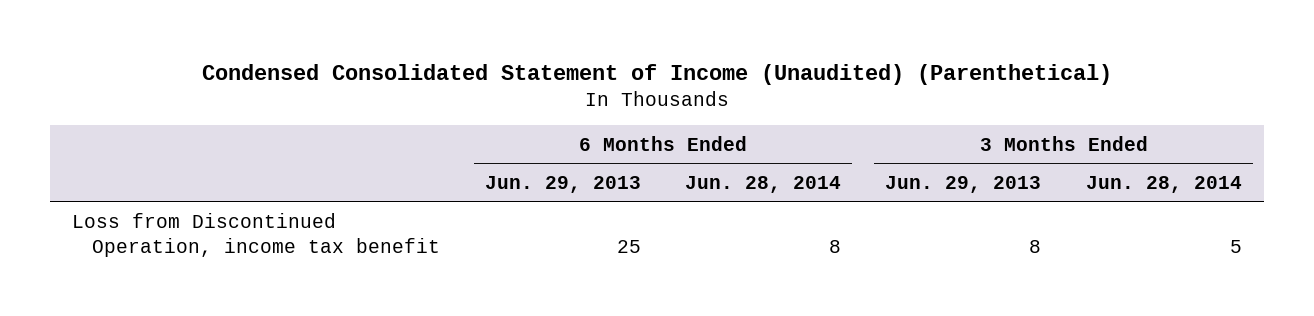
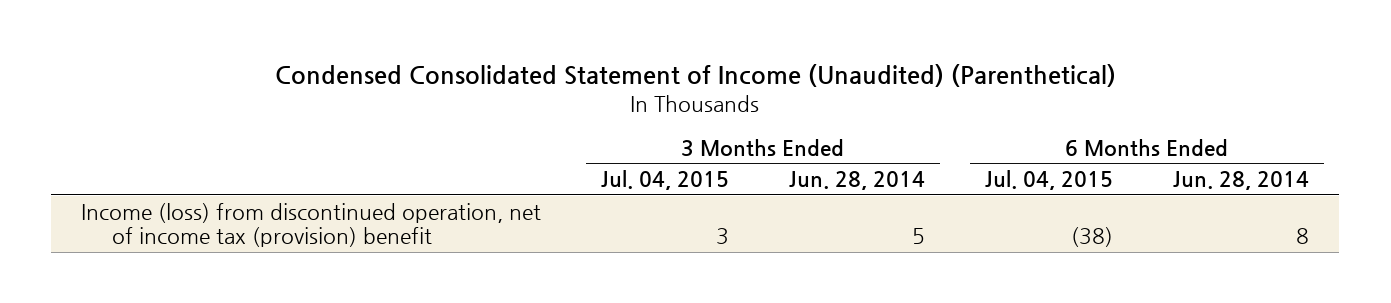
- | 6 Months Ended Jun. 29, 2013 | 6 Months Ended Jun. 28, 2014 | 3 Months Ended Jun. 29, 2013 | 3 Months Ended Jun. 28, 2014
+ | 3 Months Ended Jul. 04, 2015 | 3 Months Ended Jun. 28, 2014 | 6 Months Ended Jul. 04, 2015 | 6 Months Ended Jun. 28, 2014
- Loss from Discontinued Operation, income tax benefit | 25 | 8 | 8 | 5
+ Income (loss) from discontinued operation, net of income tax (provision) benefit | 3 | 5 | (38) | 8

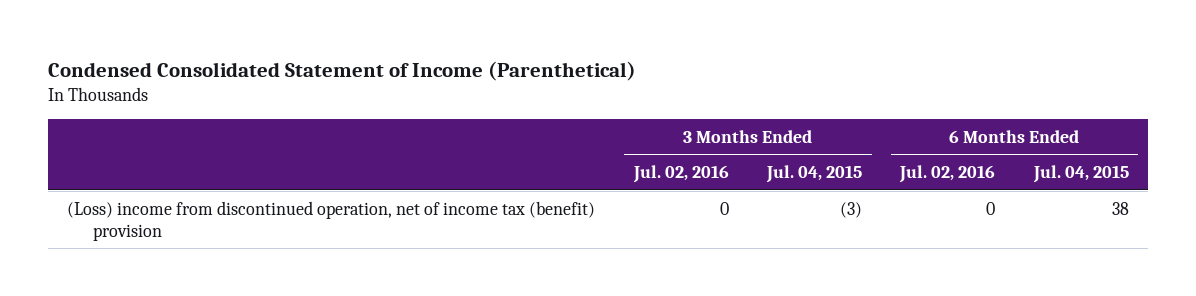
- Condensed Consolidated Statement of Income (Unaudited) (Parenthetical)
+ Condensed Consolidated Statement of Income (Parenthetical)
- | 3 Months Ended Jul. 04, 2015 | 3 Months Ended Jun. 28, 2014 | 6 Months Ended Jul. 04, 2015 | 6 Months Ended Jun. 28, 2014
+ | 3 Months Ended Jul. 02, 2016 | 3 Months Ended Jul. 04, 2015 | 6 Months Ended Jul. 02, 2016 | 6 Months Ended Jul. 04, 2015
- Income (loss) from discontinued operation, net of income tax (provision) benefit | 3 | 5 | (38) | 8
+ (Loss) income from discontinued operation, net of income tax (benefit) provision | 0 | (3) | 0 | 38

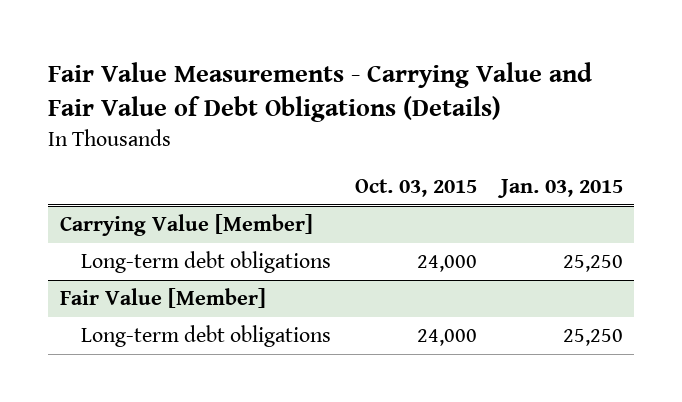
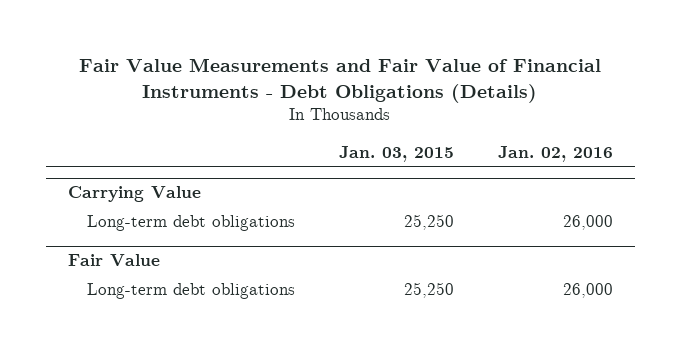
- Fair Value Measurements - Carrying Value and Fair Value of Debt Obligations (Details)
+ Fair Value Measurements and Fair Value of Financial Instruments - Debt Obligations (Details)
- | Oct. 03, 2015 | Jan. 03, 2015
+ | Jan. 03, 2015 | Jan. 02, 2016
- Carrying Value [Member]
+ Carrying Value
- Fair Value [Member]
+ Fair Value

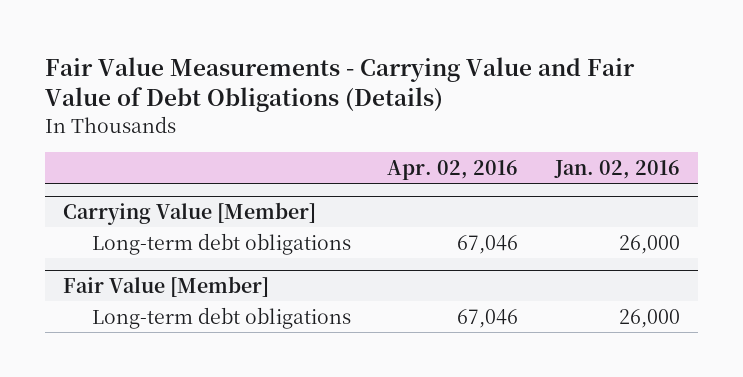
- Fair Value Measurements and Fair Value of Financial Instruments - Debt Obligations (Details)
+ Fair Value Measurements - Carrying Value and Fair Value of Debt Obligations (Details)
- | Jan. 03, 2015 | Jan. 02, 2016
+ | Apr. 02, 2016 | Jan. 02, 2016
- Carrying Value
+ Carrying Value [Member]
- Fair Value
+ Fair Value [Member]

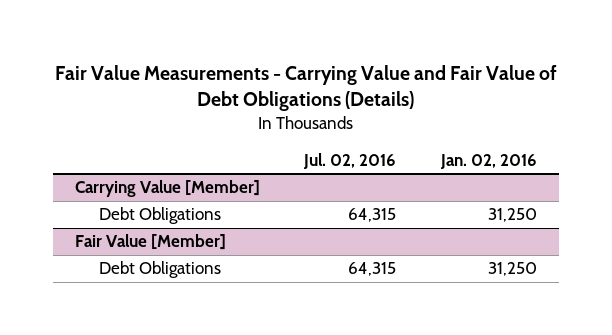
- | Apr. 02, 2016 | Jan. 02, 2016
+ | Jul. 02, 2016 | Jan. 02, 2016
@ Carrying Value [Member]
- Long-term debt obligations | 67,046 | 26,000
+ Debt Obligations | 64,315 | 31,250
@ Fair Value [Member]
- Long-term debt obligations | 67,046 | 26,000
+ Debt Obligations | 64,315 | 31,250

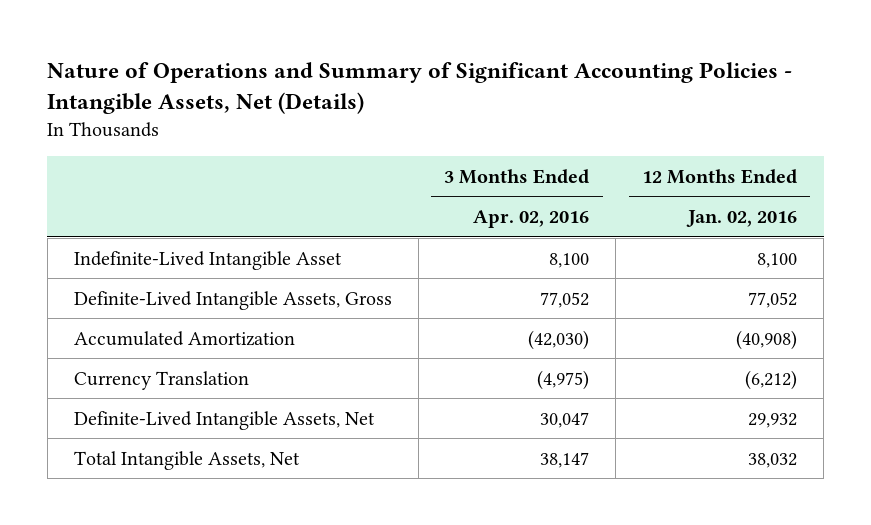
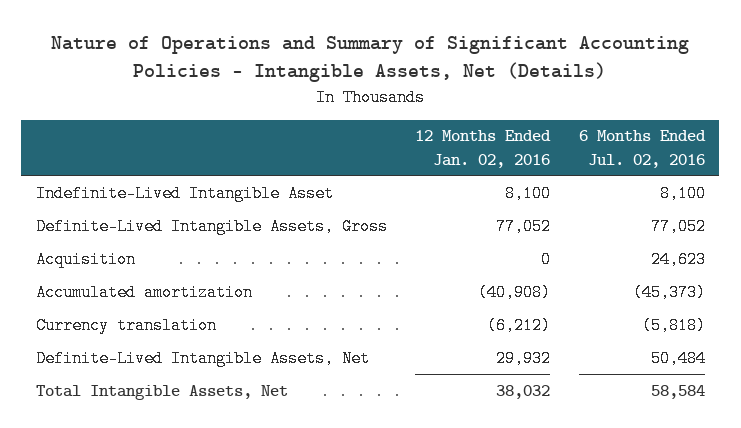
- | 3 Months Ended Apr. 02, 2016 | 12 Months Ended Jan. 02, 2016
+ | 12 Months Ended Jan. 02, 2016 | 6 Months Ended Jul. 02, 2016
- Accumulated Amortization | (42,030) | (40,908)
- Currency Translation | (4,975) | (6,212)
+ Acquisition | 0 | 24,623
+ Accumulated amortization | (40,908) | (45,373)
+ Currency translation | (6,212) | (5,818)

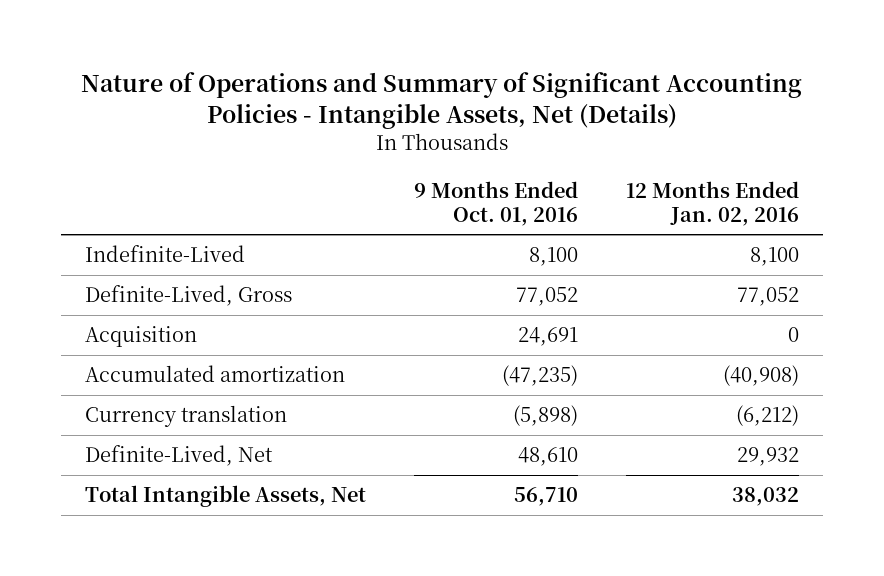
- | 12 Months Ended Jan. 02, 2016 | 6 Months Ended Jul. 02, 2016
+ | 9 Months Ended Oct. 01, 2016 | 12 Months Ended Jan. 02, 2016
- Indefinite-Lived Intangible Asset | 8,100 | 8,100
- Definite-Lived Intangible Assets, Gross | 77,052 | 77,052
+ Indefinite-Lived | 8,100 | 8,100
+ Definite-Lived, Gross | 77,052 | 77,052
- Definite-Lived Intangible Assets, Net | 29,932 | 50,484
+ Definite-Lived, Net | 48,610 | 29,932

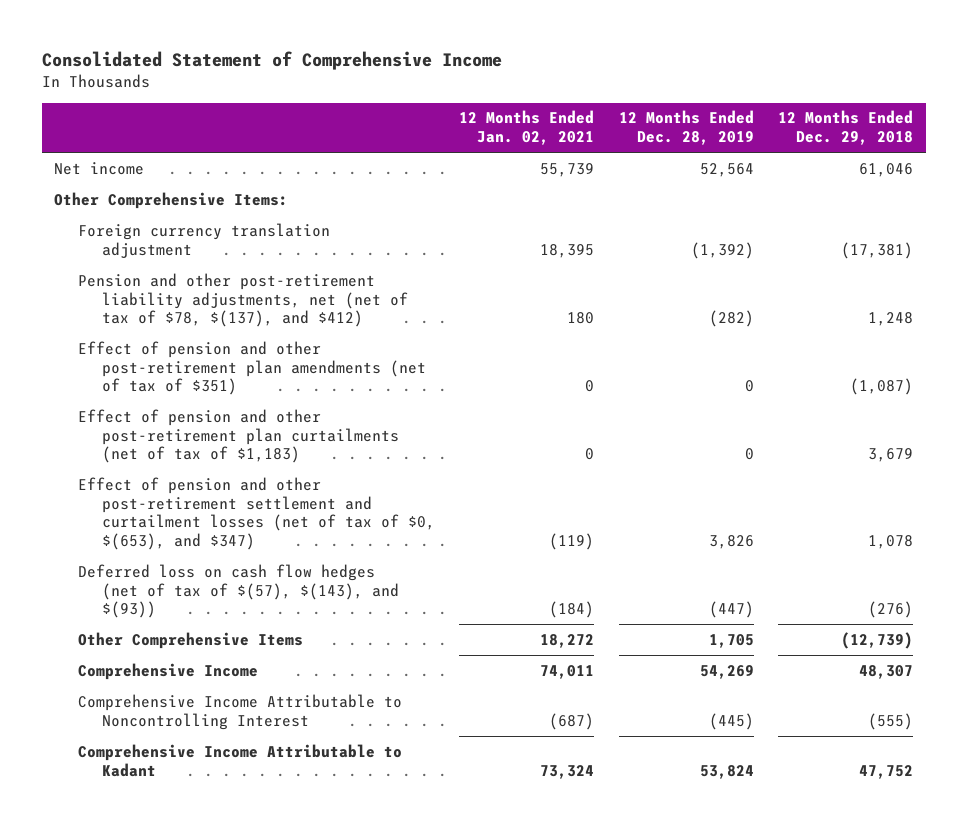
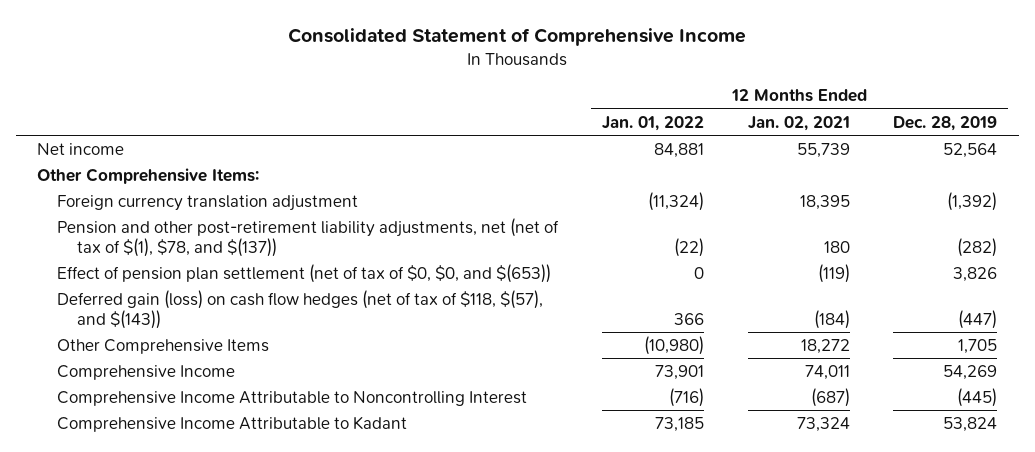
- | 12 Months Ended Jan. 02, 2021 | 12 Months Ended Dec. 28, 2019 | 12 Months Ended Dec. 29, 2018
+ | 12 Months Ended Jan. 01, 2022 | 12 Months Ended Jan. 02, 2021 | 12 Months Ended Dec. 28, 2019
- Pension and other post-retirement liability adjustments, net (net of tax of $78, $(137), and $412) | 180 | (282) | 1,248
- Effect of pension and other post-retirement plan amendments (net of tax of $351) | 0 | 0 | (1,087)
- Effect of pension and other post-retirement plan curtailments (net of tax of $1,183) | 0 | 0 | 3,679
- Effect of pension and other post-retirement settlement and curtailment losses (net of tax of $0, $(653), and $347) | (119) | 3,826 | 1,078
- Deferred loss on cash flow hedges (net of tax of $(57), $(143), and $(93)) | (184) | (447) | (276)
+ Pension and other post-retirement liability adjustments, net (net of tax of $(1), $78, and $(137)) | (22) | 180 | (282)
+ Effect of pension plan settlement (net of tax of $0, $0, and $(653)) | 0 | (119) | 3,826
+ Deferred gain (loss) on cash flow hedges (net of tax of $118, $(57), and $(143)) | 366 | (184) | (447)

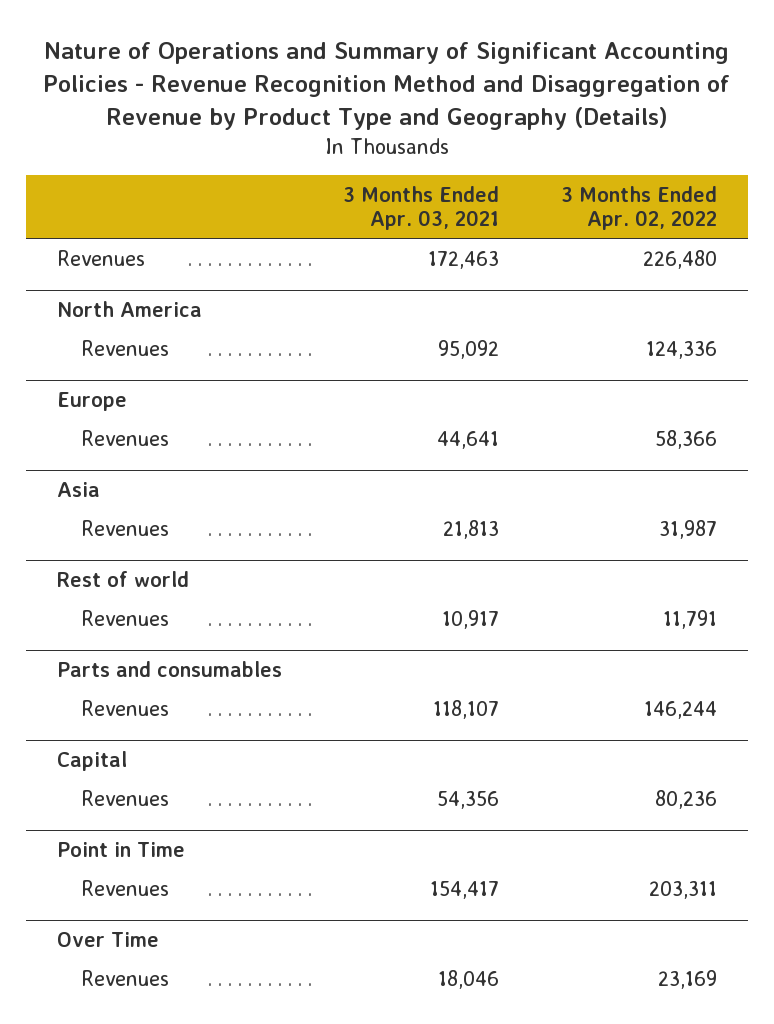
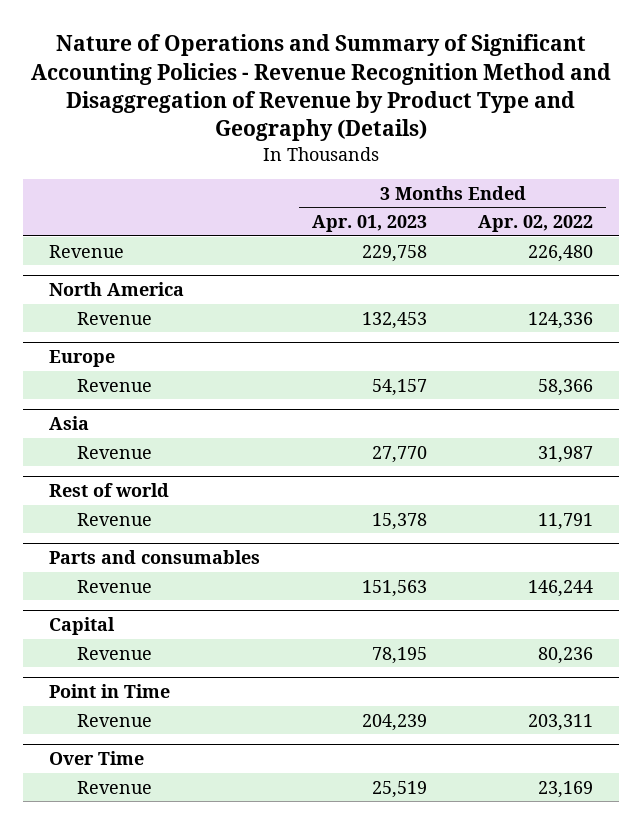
- | 3 Months Ended Apr. 03, 2021 | 3 Months Ended Apr. 02, 2022
+ | 3 Months Ended Apr. 01, 2023 | 3 Months Ended Apr. 02, 2022
- Revenues | 172,463 | 226,480
+ Revenue | 229,758 | 226,480
@ North America
- Revenues | 95,092 | 124,336
+ Revenue | 132,453 | 124,336
@ Europe
- Revenues | 44,641 | 58,366
+ Revenue | 54,157 | 58,366
@ Asia
- Revenues | 21,813 | 31,987
+ Revenue | 27,770 | 31,987
@ Rest of world
- Revenues | 10,917 | 11,791
+ Revenue | 15,378 | 11,791
@ Parts and consumables
- Revenues | 118,107 | 146,244
+ Revenue | 151,563 | 146,244
@ Capital
- Revenues | 54,356 | 80,236
+ Revenue | 78,195 | 80,236
@ Point in Time
- Revenues | 154,417 | 203,311
+ Revenue | 204,239 | 203,311
@ Over Time
- Revenues | 18,046 | 23,169
+ Revenue | 25,519 | 23,169

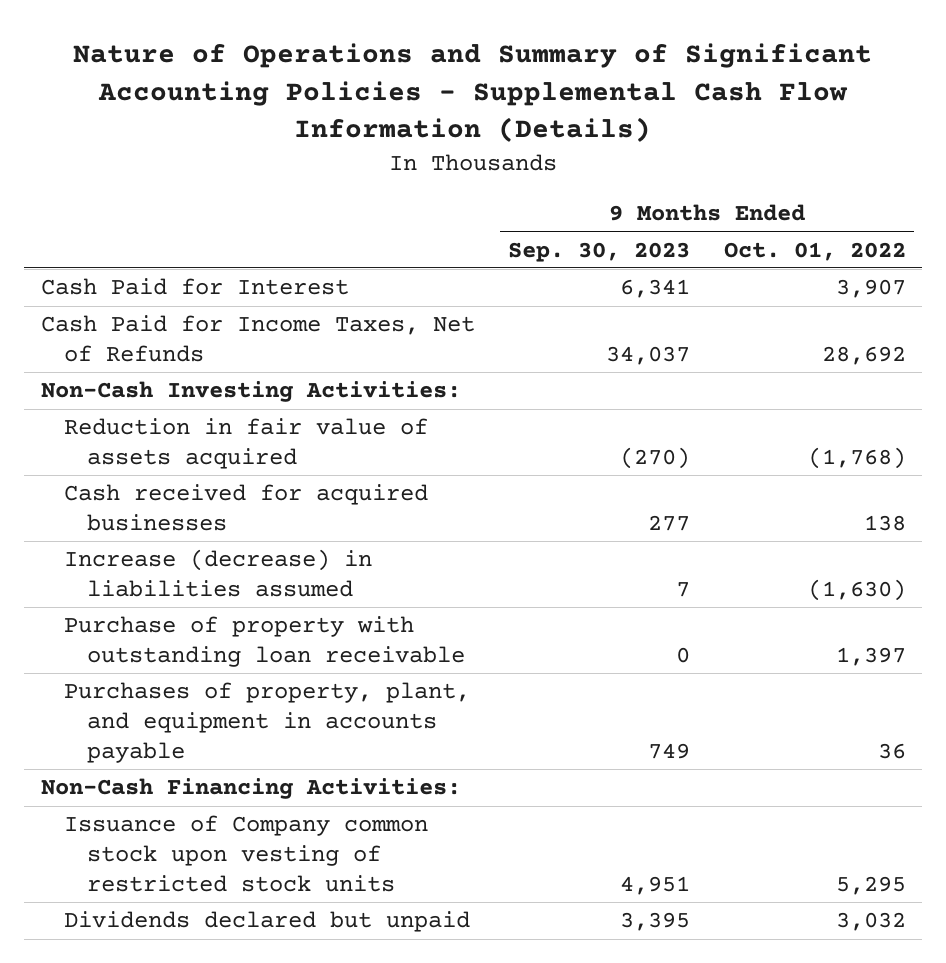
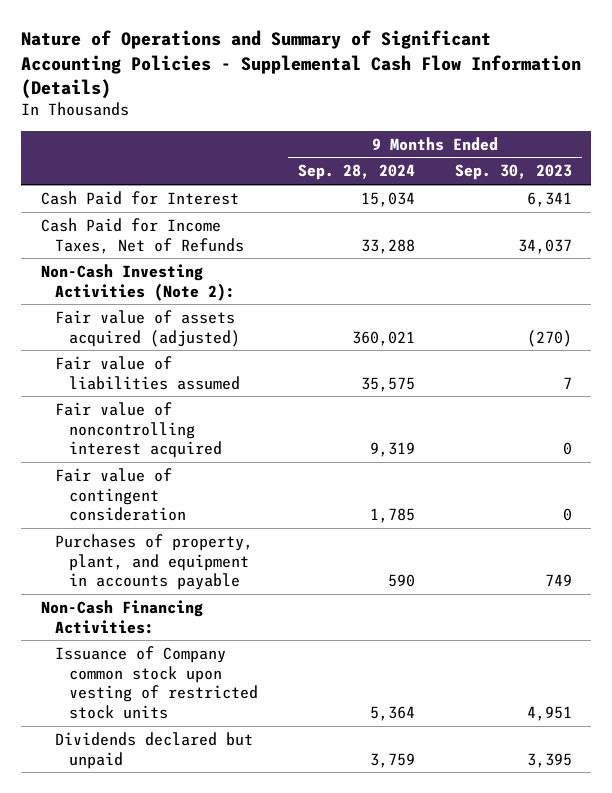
- | 9 Months Ended Sep. 30, 2023 | 9 Months Ended Oct. 01, 2022
+ | 9 Months Ended Sep. 28, 2024 | 9 Months Ended Sep. 30, 2023
- Non-Cash Investing Activities:
- Reduction in fair value of assets acquired | (270) | (1,768)
- Cash received for acquired businesses | 277 | 138
- Increase (decrease) in liabilities assumed | 7 | (1,630)
- Purchase of property with outstanding loan receivable | 0 | 1,397
+ Non-Cash Investing Activities (Note 2):
+ Fair value of assets acquired (adjusted) | 360,021 | (270)
+ Fair value of liabilities assumed | 35,575 | 7
+ Fair value of noncontrolling interest acquired | 9,319 | 0
+ Fair value of contingent consideration | 1,785 | 0

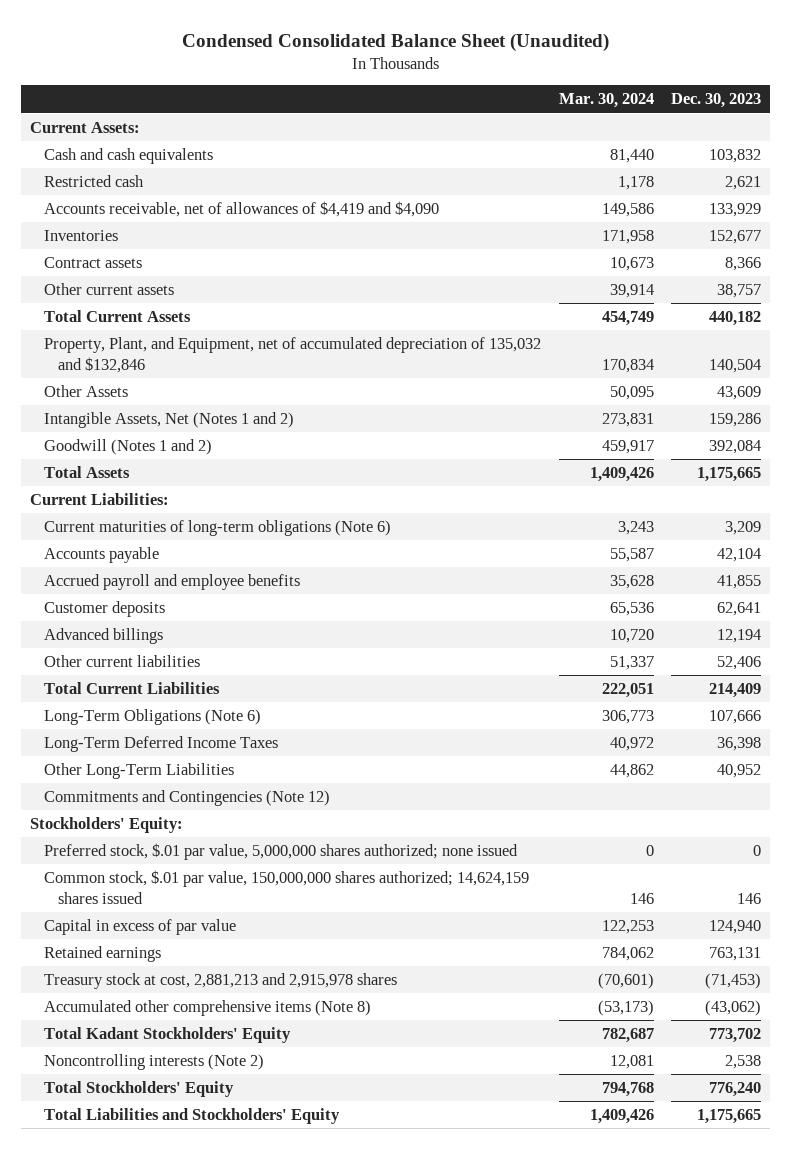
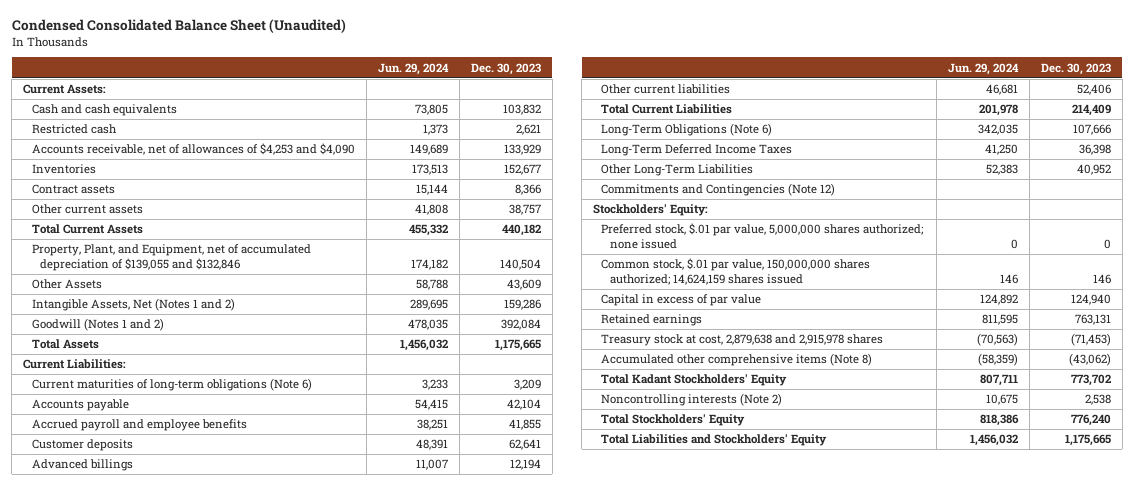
- | Mar. 30, 2024 | Dec. 30, 2023
+ | Jun. 29, 2024 | Dec. 30, 2023
- Accounts receivable, net of allowances of $4,419 and $4,090 | 149,586 | 133,929
+ Accounts receivable, net of allowances of $4,253 and $4,090 | 149,689 | 133,929
- Property, Plant, and Equipment, net of accumulated depreciation of 135,032 and $132,846 | 170,834 | 140,504
+ Property, Plant, and Equipment, net of accumulated depreciation of $139,055 and $132,846 | 174,182 | 140,504
- Treasury stock at cost, 2,881,213 and 2,915,978 shares | (70,601) | (71,453)
+ Treasury stock at cost, 2,879,638 and 2,915,978 shares | (70,563) | (71,453)

